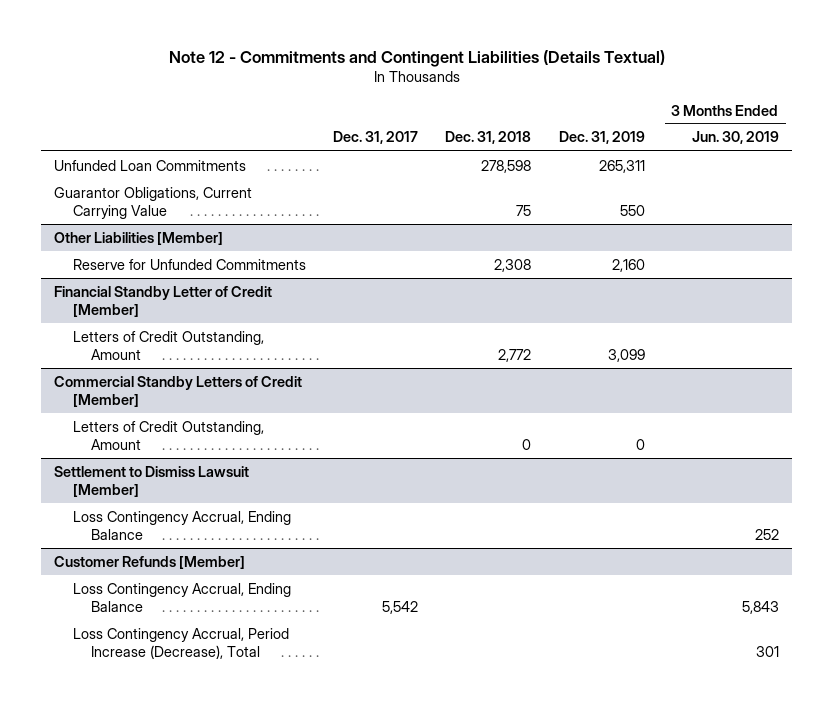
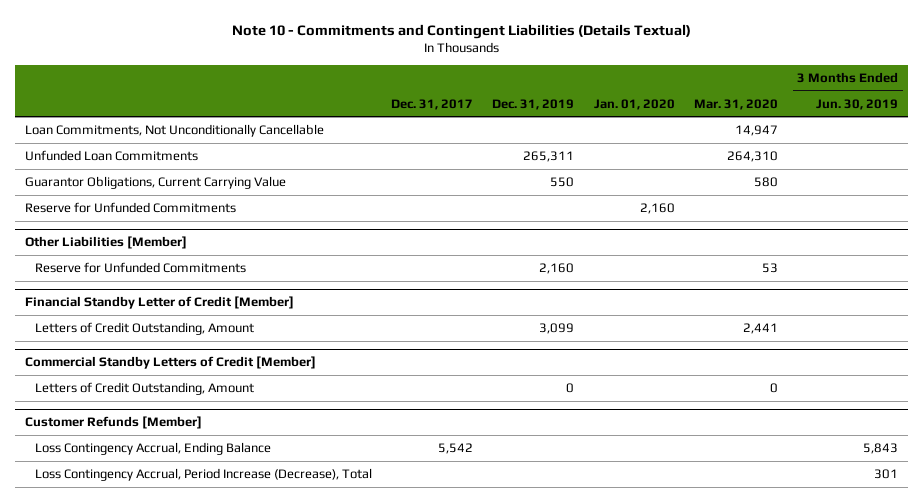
- Note 12 - Commitments and Contingent Liabilities (Details Textual)
+ Note 10 - Commitments and Contingent Liabilities (Details Textual)
- | Dec. 31, 2017 | Dec. 31, 2018 | Dec. 31, 2019 | 3 Months Ended Jun. 30, 2019
+ | Dec. 31, 2017 | Dec. 31, 2019 | Jan. 01, 2020 | Mar. 31, 2020 | 3 Months Ended Jun. 30, 2019
+ Loan Commitments, Not Unconditionally Cancellable | | | | 14,947 |
+ Reserve for Unfunded Commitments | | | 2,160 | |
- Settlement to Dismiss Lawsuit [Member]
- Loss Contingency Accrual, Ending Balance | | | | 252

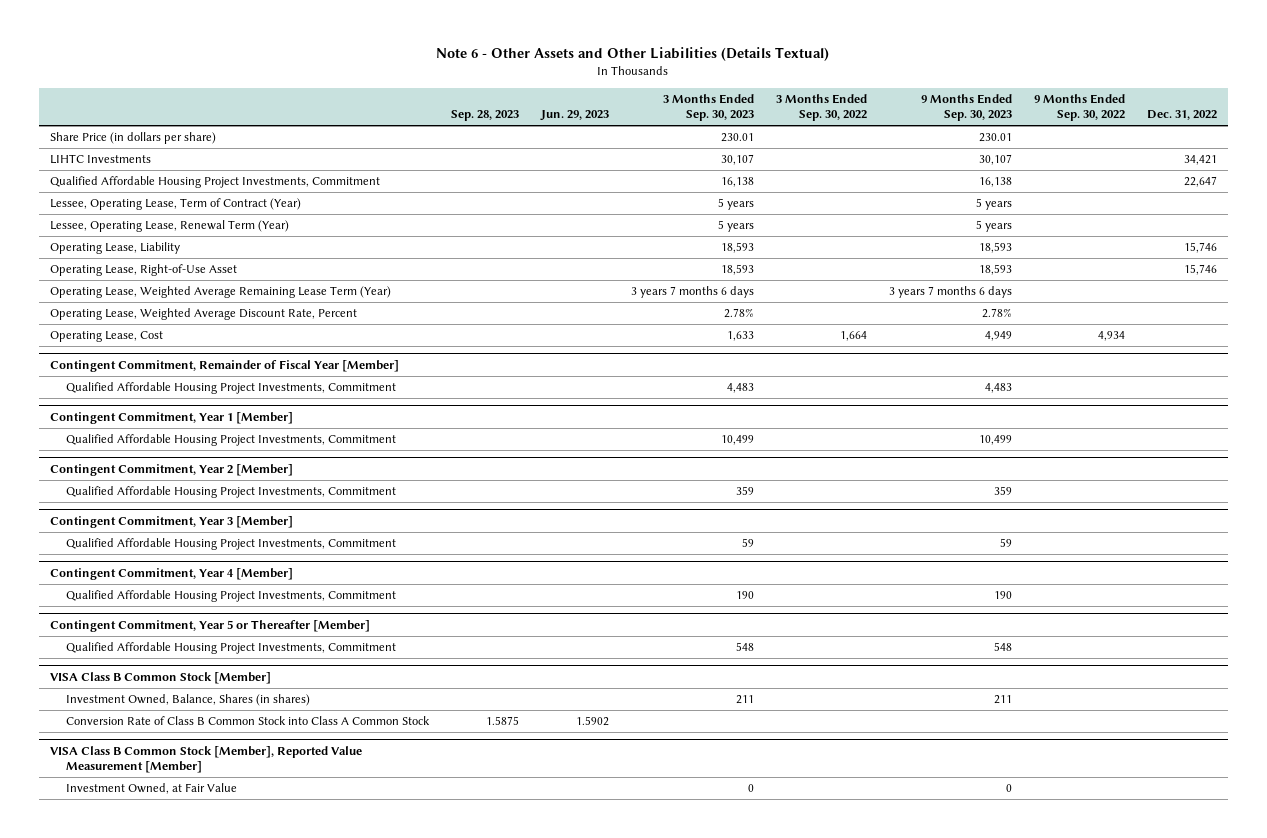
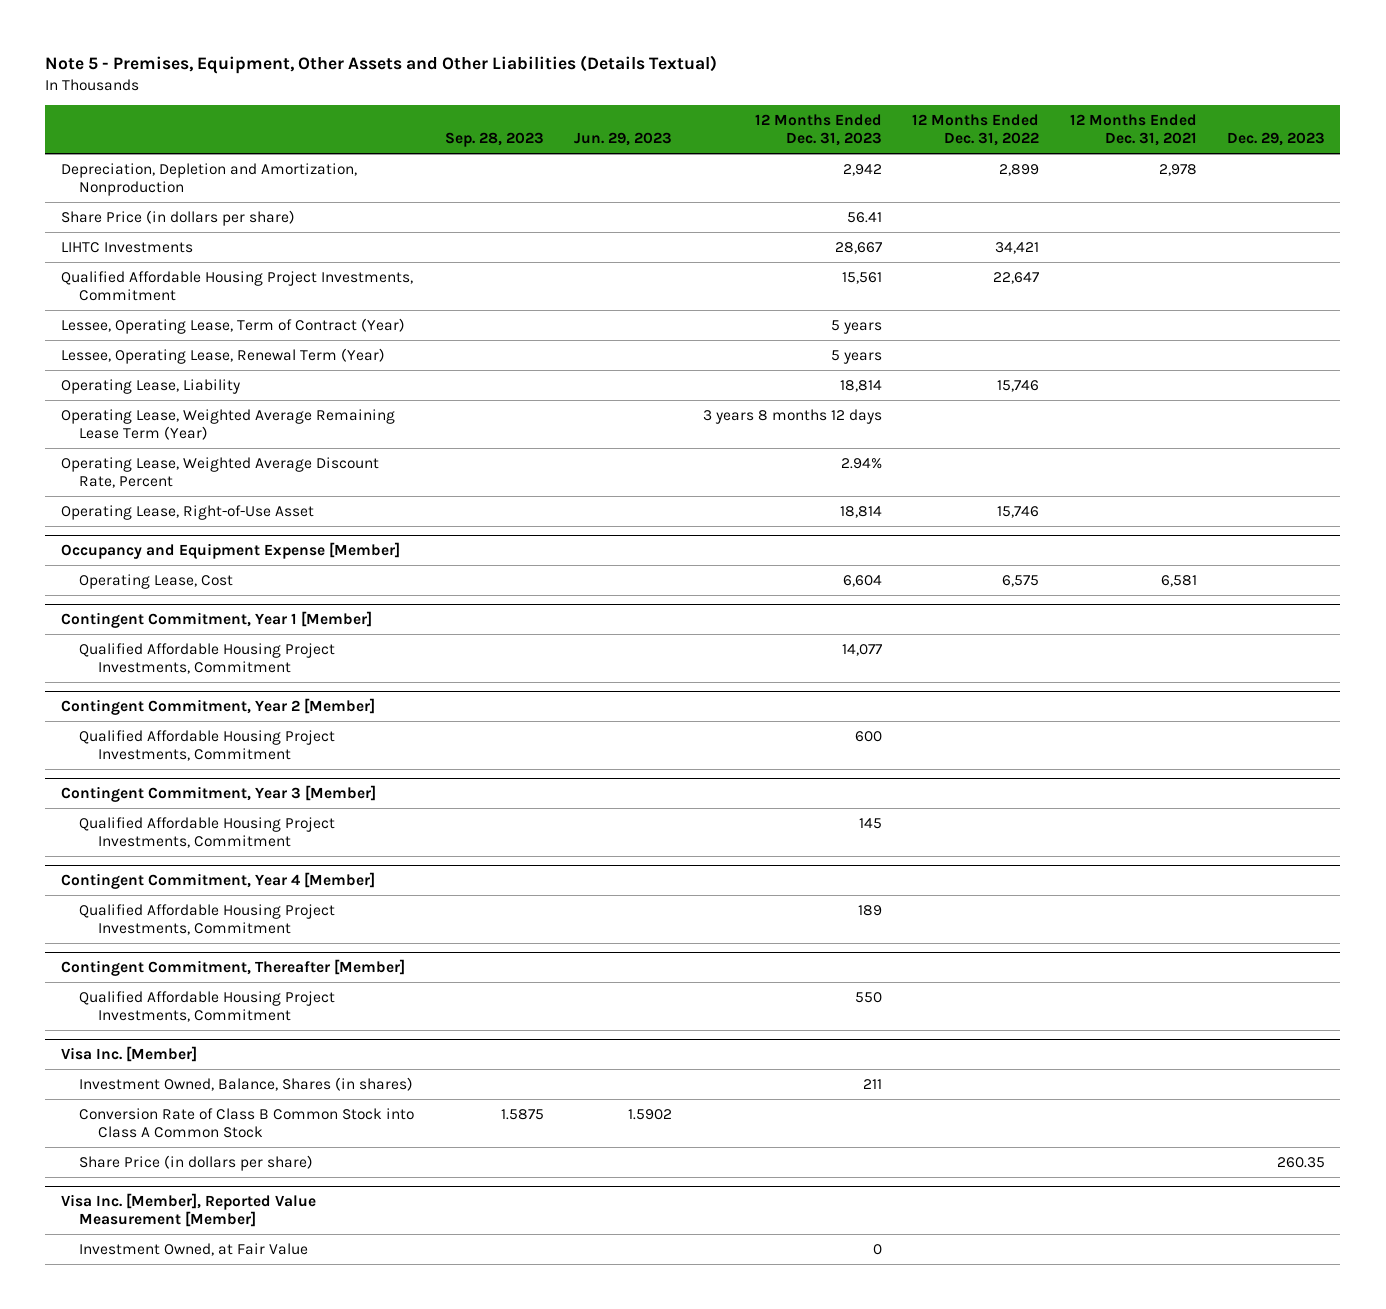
- Note 6 - Other Assets and Other Liabilities (Details Textual)
+ Note 5 - Premises, Equipment, Other Assets and Other Liabilities (Details Textual)
- | Sep. 28, 2023 | Jun. 29, 2023 | 3 Months Ended Sep. 30, 2023 | 3 Months Ended Sep. 30, 2022 | 9 Months Ended Sep. 30, 2023 | 9 Months Ended Sep. 30, 2022 | Dec. 31, 2022
+ | Sep. 28, 2023 | Jun. 29, 2023 | 12 Months Ended Dec. 31, 2023 | 12 Months Ended Dec. 31, 2022 | 12 Months Ended Dec. 31, 2021 | Dec. 29, 2023
+ Depreciation, Depletion and Amortization, Nonproduction | | | 2,942 | 2,899 | 2,978 |
- Operating Lease, Cost | | | 1,633 | 1,664 | 4,949 | 4,934 |
- Contingent Commitment, Remainder of Fiscal Year [Member]
- Qualified Affordable Housing Project Investments, Commitment | | | 4,483 | | 4,483 | |
moved down: Operating Lease, Right-of-Use Asset | | | 18,814 | 15,746 | |
+ Occupancy and Equipment Expense [Member]
+ Operating Lease, Cost | | | 6,604 | 6,575 | 6,581 |
- Contingent Commitment, Year 5 or Thereafter [Member]
- Qualified Affordable Housing Project Investments, Commitment | | | 548 | | 548 | |
- VISA Class B Common Stock [Member]
+ Contingent Commitment, Thereafter [Member]
+ Qualified Affordable Housing Project Investments, Commitment | | | 550 | | |
+ Visa Inc. [Member]
- VISA Class B Common Stock [Member], Reported Value Measurement [Member]
- Investment Owned, at Fair Value | | | 0 | | 0 | |
+ Share Price (in dollars per share) | | | | | | 260.35
+ Visa Inc. [Member], Reported Value Measurement [Member]
+ Investment Owned, at Fair Value | | | 0 | | |

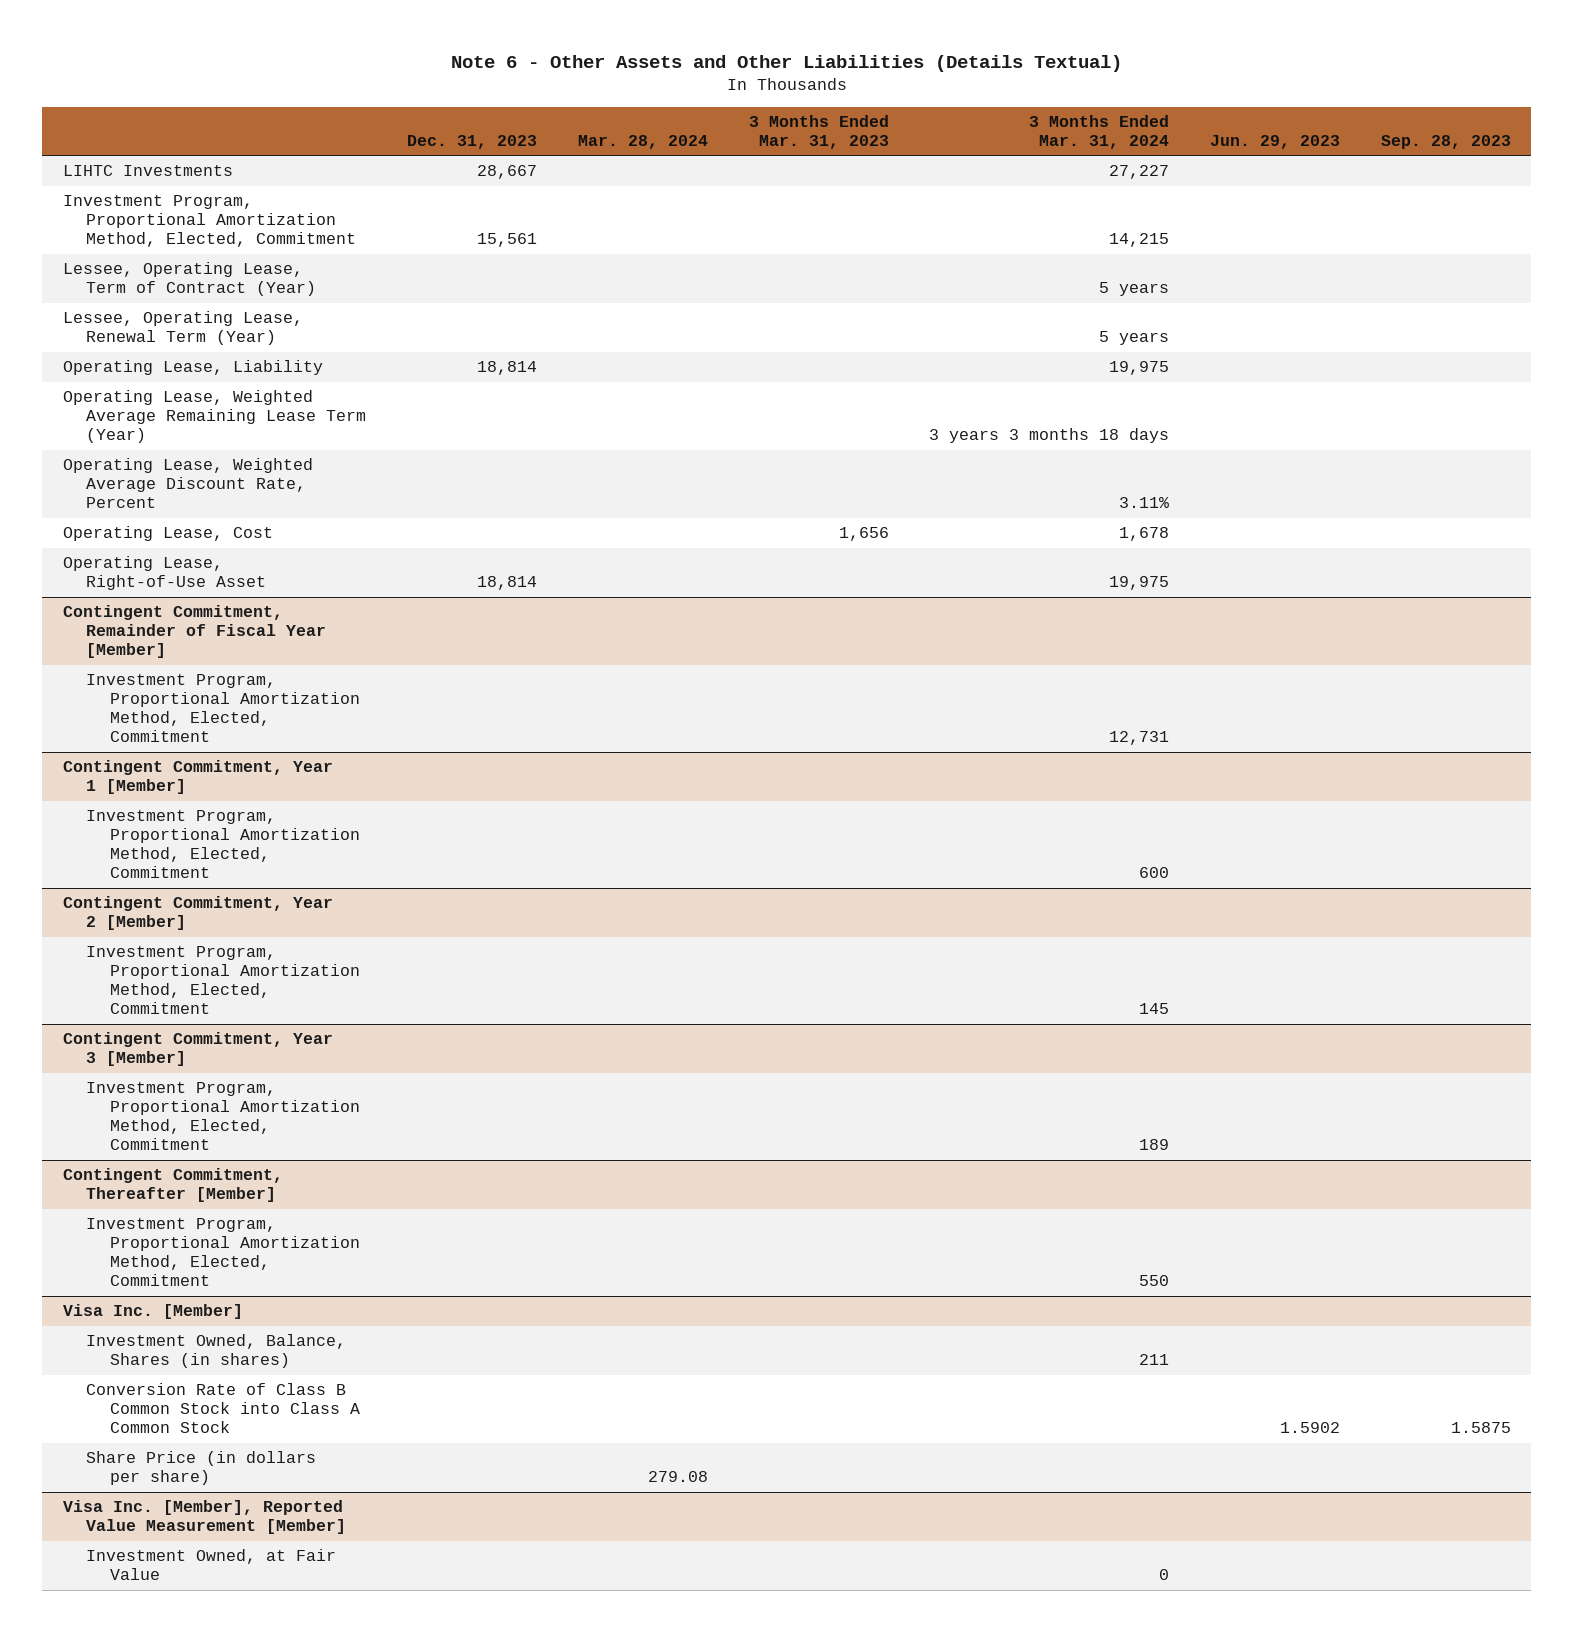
- Note 5 - Premises, Equipment, Other Assets and Other Liabilities (Details Textual)
+ Note 6 - Other Assets and Other Liabilities (Details Textual)
- | Sep. 28, 2023 | Jun. 29, 2023 | 12 Months Ended Dec. 31, 2023 | 12 Months Ended Dec. 31, 2022 | 12 Months Ended Dec. 31, 2021 | Dec. 29, 2023
+ | Dec. 31, 2023 | Mar. 28, 2024 | 3 Months Ended Mar. 31, 2023 | 3 Months Ended Mar. 31, 2024 | Jun. 29, 2023 | Sep. 28, 2023
- Depreciation, Depletion and Amortization, Nonproduction | | | 2,942 | 2,899 | 2,978 |
- Share Price (in dollars per share) | | | 56.41 | | |
- Qualified Affordable Housing Project Investments, Commitment | | | 15,561 | 22,647 | |
+ Investment Program, Proportional Amortization Method, Elected, Commitment | 15,561 | | | 14,215 | |
+ Operating Lease, Cost | | | 1,656 | 1,678 | |
- Occupancy and Equipment Expense [Member]
- Operating Lease, Cost | | | 6,604 | 6,575 | 6,581 |
+ Contingent Commitment, Remainder of Fiscal Year [Member]
+ Investment Program, Proportional Amortization Method, Elected, Commitment | | | | 12,731 | |
@ Contingent Commitment, Year 1 [Member]
- Qualified Affordable Housing Project Investments, Commitment | | | 14,077 | | |
+ Investment Program, Proportional Amortization Method, Elected, Commitment | | | | 600 | |
@ Contingent Commitment, Year 2 [Member]
- Qualified Affordable Housing Project Investments, Commitment | | | 600 | | |
+ Investment Program, Proportional Amortization Method, Elected, Commitment | | | | 145 | |
@ Contingent Commitment, Year 3 [Member]
- Qualified Affordable Housing Project Investments, Commitment | | | 145 | | |
- Contingent Commitment, Year 4 [Member]
- Qualified Affordable Housing Project Investments, Commitment | | | 189 | | |
@ Contingent Commitment, Year 3 [Member]
+ Investment Program, Proportional Amortization Method, Elected, Commitment | | | | 189 | |
@ Contingent Commitment, Thereafter [Member]
- Qualified Affordable Housing Project Investments, Commitment | | | 550 | | |
+ Investment Program, Proportional Amortization Method, Elected, Commitment | | | | 550 | |

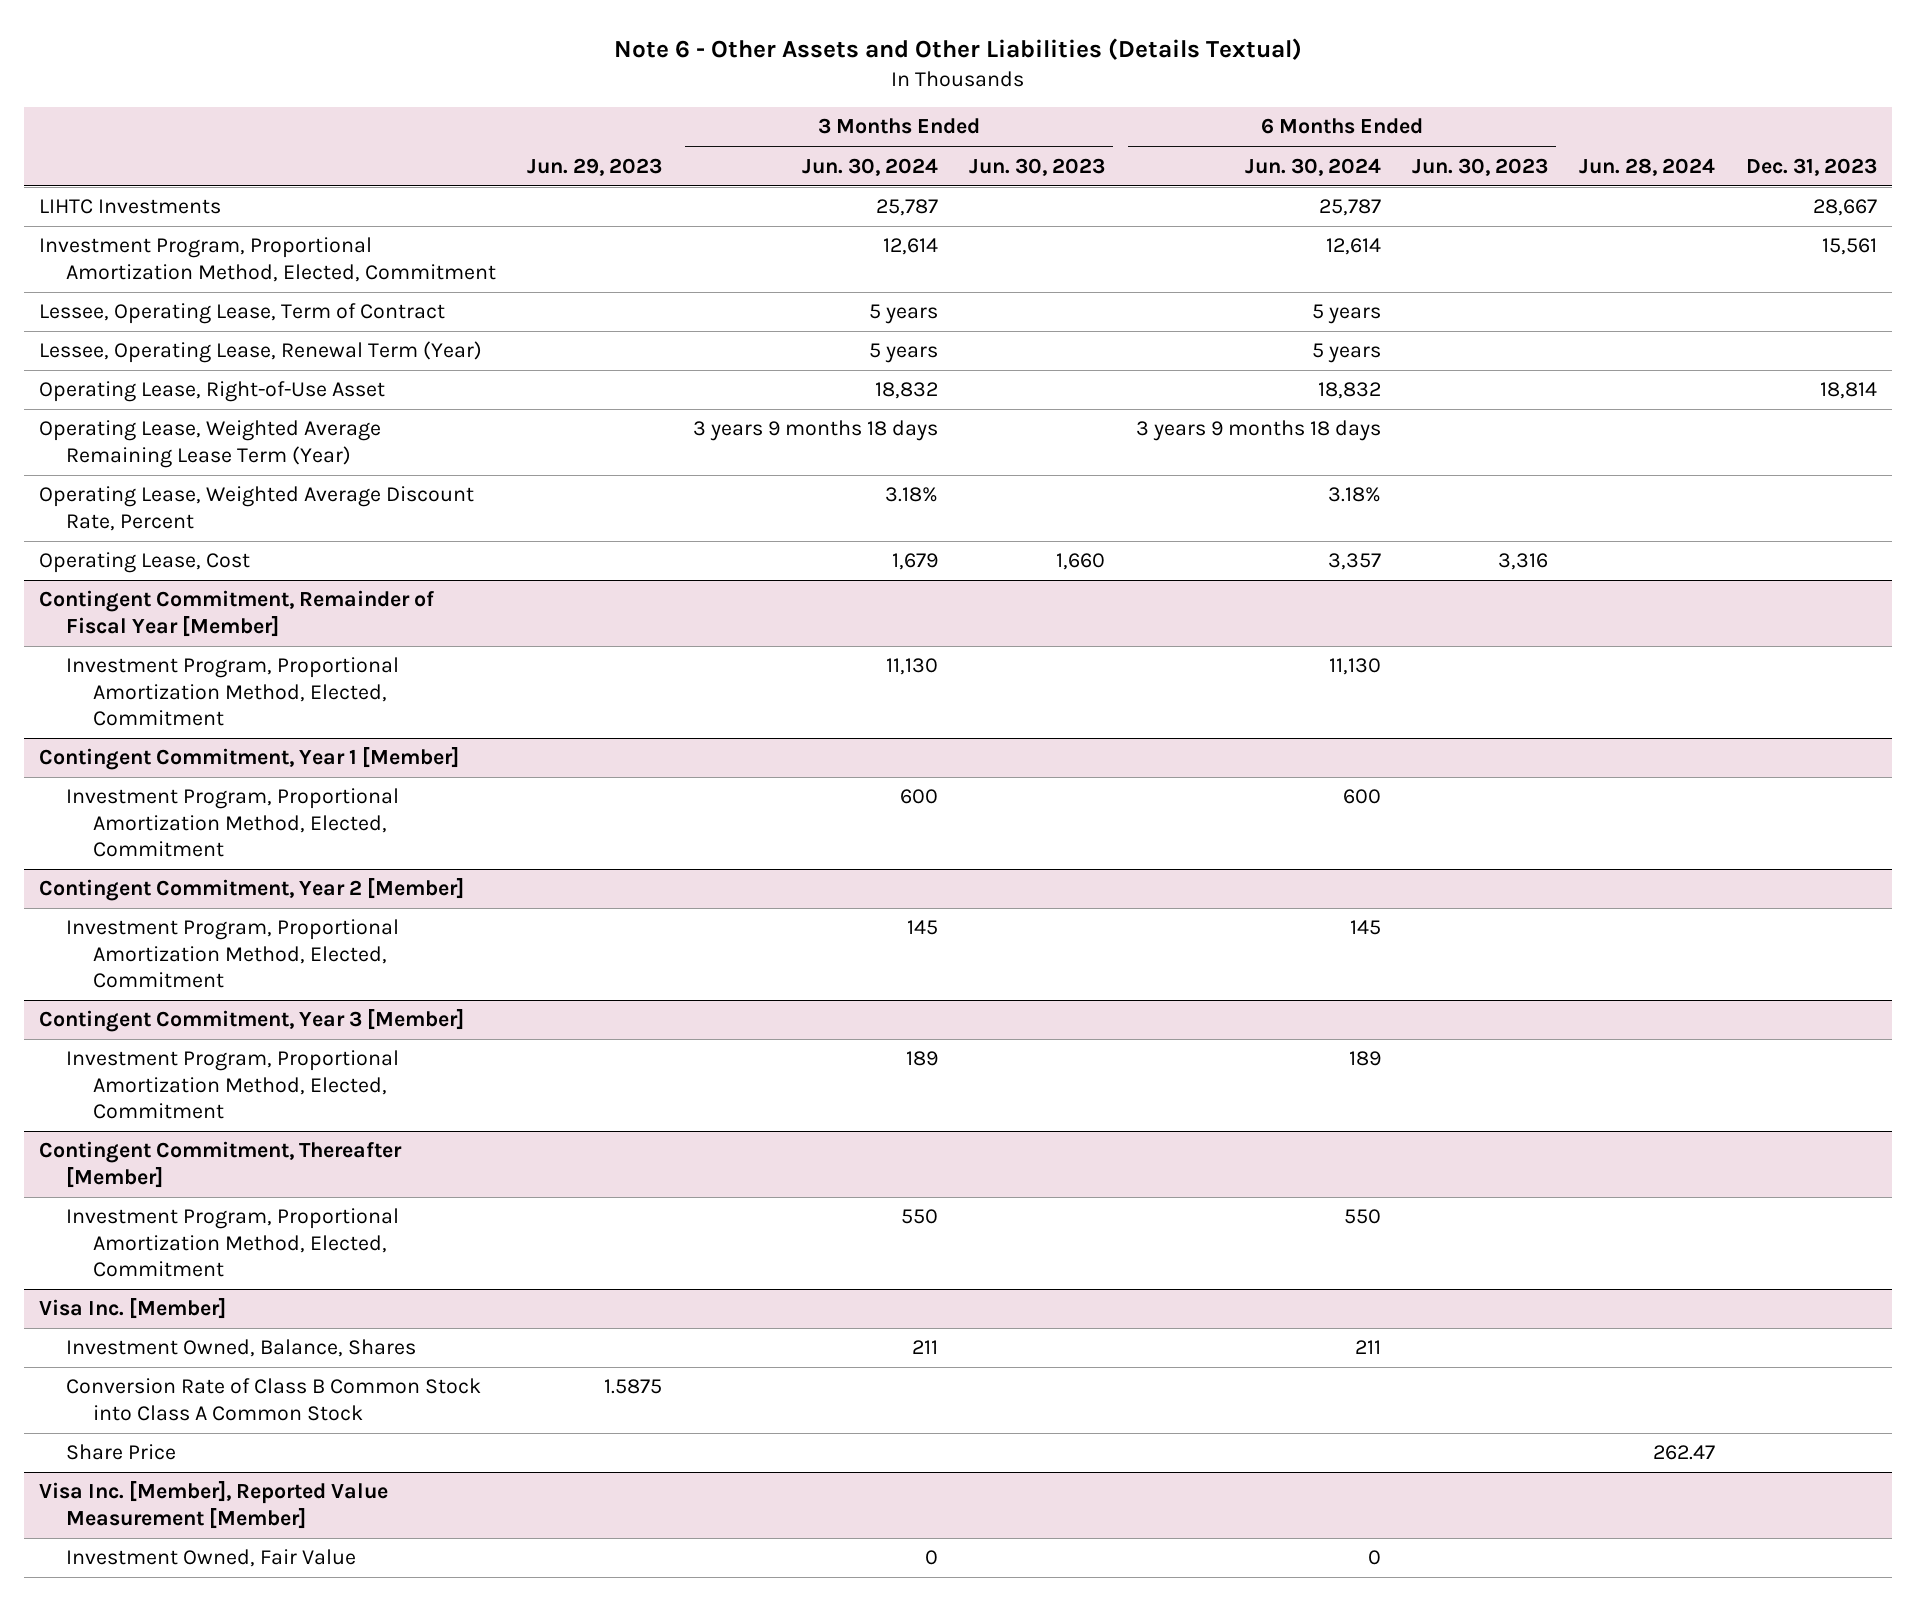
- | Dec. 31, 2023 | Mar. 28, 2024 | 3 Months Ended Mar. 31, 2023 | 3 Months Ended Mar. 31, 2024 | Jun. 29, 2023 | Sep. 28, 2023
+ | Jun. 29, 2023 | 3 Months Ended Jun. 30, 2024 | 3 Months Ended Jun. 30, 2023 | 6 Months Ended Jun. 30, 2024 | 6 Months Ended Jun. 30, 2023 | Jun. 28, 2024 | Dec. 31, 2023
- Lessee, Operating Lease, Term of Contract (Year) | | | | 5 years | |
+ Lessee, Operating Lease, Term of Contract | | 5 years | | 5 years | | |
- Operating Lease, Liability | 18,814 | | | 19,975 | |
moved up: Operating Lease, Right-of-Use Asset | | 18,832 | | 18,832 | | | 18,814
@ Visa Inc. [Member]
- Investment Owned, Balance, Shares (in shares) | | | | 211 | |
- Conversion Rate of Class B Common Stock into Class A Common Stock | | | | | 1.5902 | 1.5875
- Share Price (in dollars per share) | | 279.08 | | | |
+ Investment Owned, Balance, Shares | | 211 | | 211 | | |
+ Conversion Rate of Class B Common Stock into Class A Common Stock | 1.5875 | | | | | |
+ Share Price | | | | | | 262.47 |
@ Visa Inc. [Member], Reported Value Measurement [Member]
- Investment Owned, at Fair Value | | | | 0 | |
+ Investment Owned, Fair Value | | 0 | | 0 | | |

